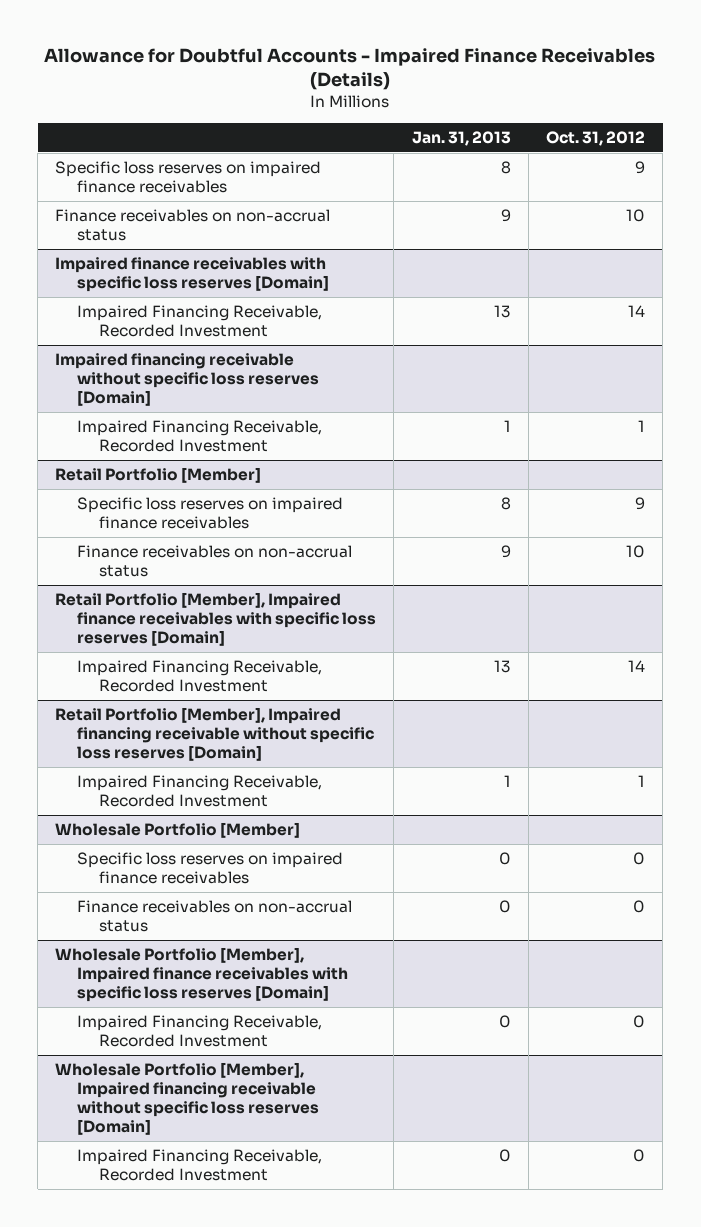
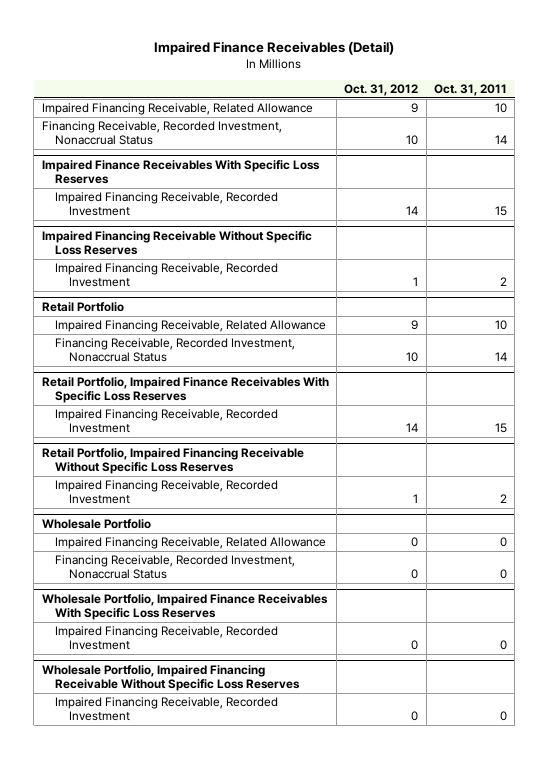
- Allowance for Doubtful Accounts - Impaired Finance Receivables (Details)
+ Impaired Finance Receivables (Detail)
- | Jan. 31, 2013 | Oct. 31, 2012
+ | Oct. 31, 2012 | Oct. 31, 2011
- Specific loss reserves on impaired finance receivables | 8 | 9
- Finance receivables on non-accrual status | 9 | 10
- Impaired finance receivables with specific loss reserves [Domain]
+ Impaired Financing Receivable, Related Allowance | 9 | 10
+ Financing Receivable, Recorded Investment, Nonaccrual Status | 10 | 14
+ Impaired Finance Receivables With Specific Loss Reserves
- Impaired financing receivable without specific loss reserves [Domain]
+ Impaired Financing Receivable Without Specific Loss Reserves
- Retail Portfolio [Member]
- Specific loss reserves on impaired finance receivables | 8 | 9
- Finance receivables on non-accrual status | 9 | 10
- Retail Portfolio [Member], Impaired finance receivables with specific loss reserves [Domain]
+ Retail Portfolio
+ Impaired Financing Receivable, Related Allowance | 9 | 10
+ Financing Receivable, Recorded Investment, Nonaccrual Status | 10 | 14
+ Retail Portfolio, Impaired Finance Receivables With Specific Loss Reserves
- Retail Portfolio [Member], Impaired financing receivable without specific loss reserves [Domain]
+ Retail Portfolio, Impaired Financing Receivable Without Specific Loss Reserves
- Wholesale Portfolio [Member]
- Specific loss reserves on impaired finance receivables | 0 | 0
- Finance receivables on non-accrual status | 0 | 0
- Wholesale Portfolio [Member], Impaired finance receivables with specific loss reserves [Domain]
+ Wholesale Portfolio
+ Impaired Financing Receivable, Related Allowance | 0 | 0
+ Financing Receivable, Recorded Investment, Nonaccrual Status | 0 | 0
+ Wholesale Portfolio, Impaired Finance Receivables With Specific Loss Reserves
- Wholesale Portfolio [Member], Impaired financing receivable without specific loss reserves [Domain]
+ Wholesale Portfolio, Impaired Financing Receivable Without Specific Loss Reserves

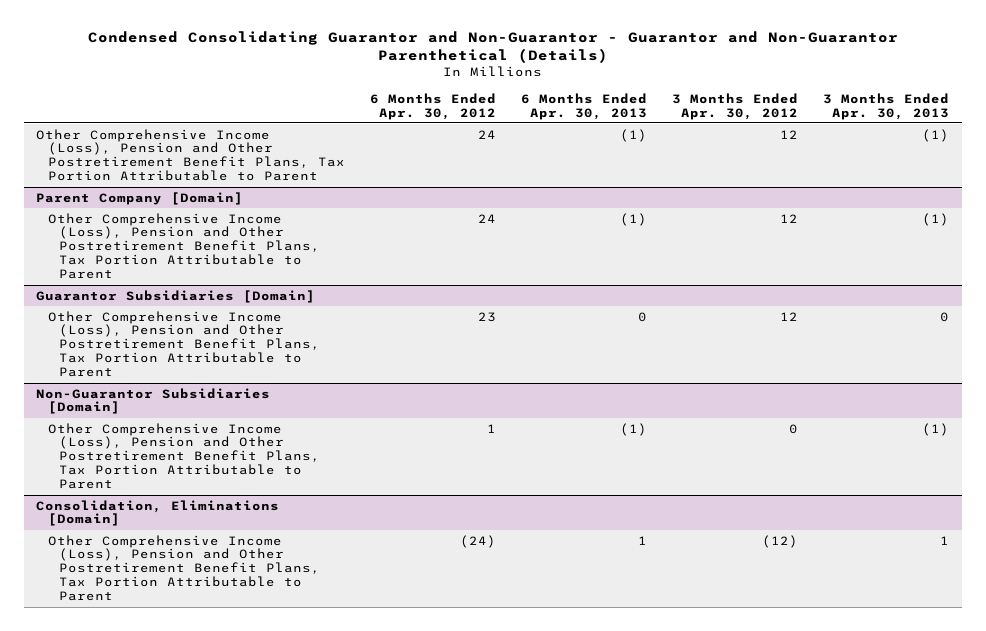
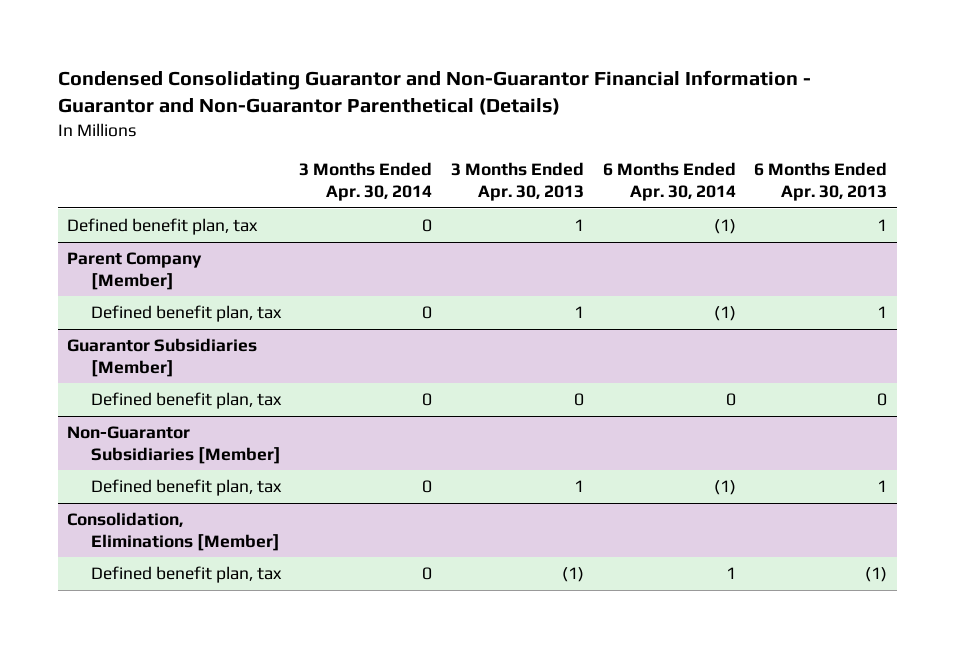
- Condensed Consolidating Guarantor and Non-Guarantor - Guarantor and Non-Guarantor Parenthetical (Details)
+ Condensed Consolidating Guarantor and Non-Guarantor Financial Information - Guarantor and Non-Guarantor Parenthetical (Details)
- | 6 Months Ended Apr. 30, 2012 | 6 Months Ended Apr. 30, 2013 | 3 Months Ended Apr. 30, 2012 | 3 Months Ended Apr. 30, 2013
+ | 3 Months Ended Apr. 30, 2014 | 3 Months Ended Apr. 30, 2013 | 6 Months Ended Apr. 30, 2014 | 6 Months Ended Apr. 30, 2013
- Other Comprehensive Income (Loss), Pension and Other Postretirement Benefit Plans, Tax Portion Attributable to Parent | 24 | (1) | 12 | (1)
- Parent Company [Domain]
- Other Comprehensive Income (Loss), Pension and Other Postretirement Benefit Plans, Tax Portion Attributable to Parent | 24 | (1) | 12 | (1)
- Guarantor Subsidiaries [Domain]
- Other Comprehensive Income (Loss), Pension and Other Postretirement Benefit Plans, Tax Portion Attributable to Parent | 23 | 0 | 12 | 0
- Non-Guarantor Subsidiaries [Domain]
- Other Comprehensive Income (Loss), Pension and Other Postretirement Benefit Plans, Tax Portion Attributable to Parent | 1 | (1) | 0 | (1)
- Consolidation, Eliminations [Domain]
- Other Comprehensive Income (Loss), Pension and Other Postretirement Benefit Plans, Tax Portion Attributable to Parent | (24) | 1 | (12) | 1
+ Defined benefit plan, tax | 0 | 1 | (1) | 1
+ Parent Company [Member]
+ Defined benefit plan, tax | 0 | 1 | (1) | 1
+ Guarantor Subsidiaries [Member]
+ Defined benefit plan, tax | 0 | 0 | 0 | 0
+ Non-Guarantor Subsidiaries [Member]
+ Defined benefit plan, tax | 0 | 1 | (1) | 1
+ Consolidation, Eliminations [Member]
+ Defined benefit plan, tax | 0 | (1) | 1 | (1)

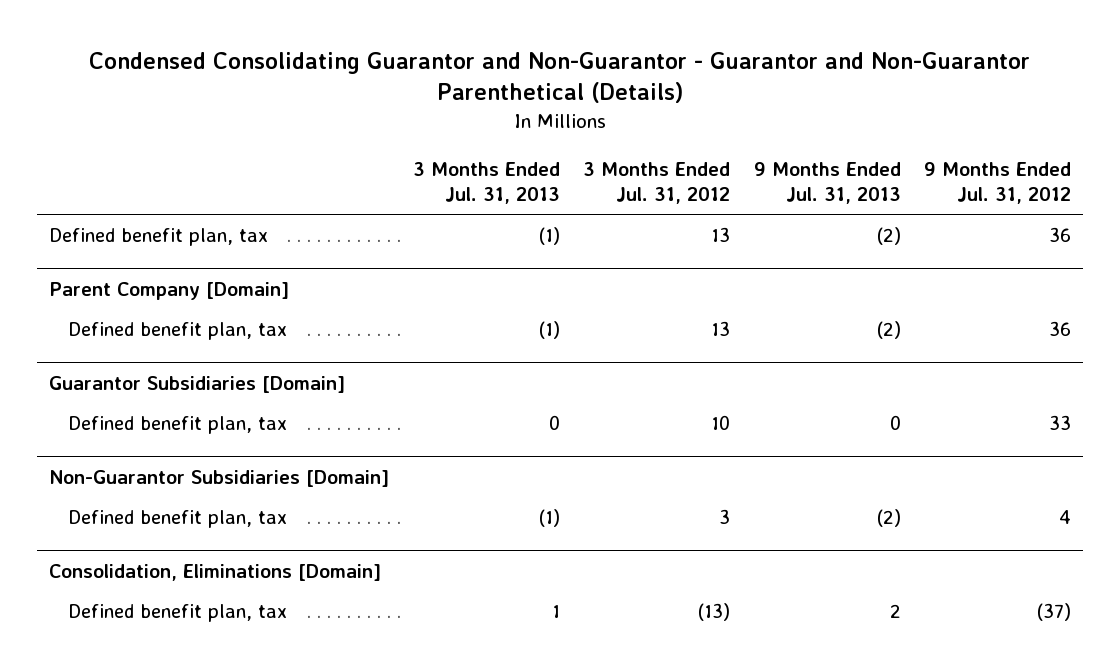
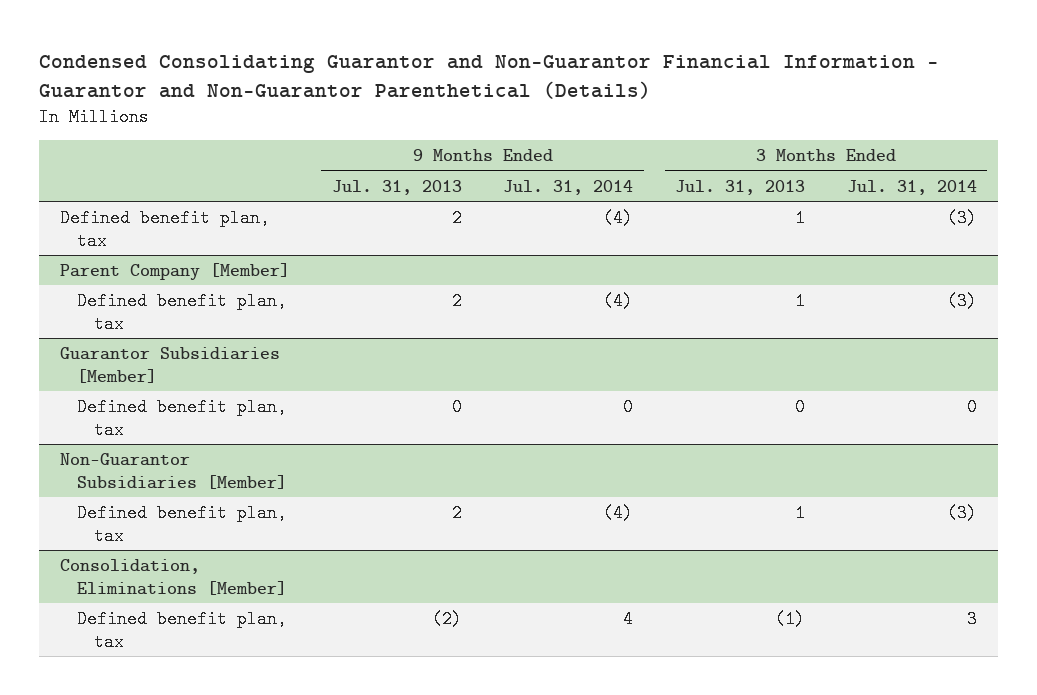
- Condensed Consolidating Guarantor and Non-Guarantor - Guarantor and Non-Guarantor Parenthetical (Details)
+ Condensed Consolidating Guarantor and Non-Guarantor Financial Information - Guarantor and Non-Guarantor Parenthetical (Details)
- | 3 Months Ended Jul. 31, 2013 | 3 Months Ended Jul. 31, 2012 | 9 Months Ended Jul. 31, 2013 | 9 Months Ended Jul. 31, 2012
+ | 9 Months Ended Jul. 31, 2013 | 9 Months Ended Jul. 31, 2014 | 3 Months Ended Jul. 31, 2013 | 3 Months Ended Jul. 31, 2014
- Defined benefit plan, tax | (1) | 13 | (2) | 36
- Parent Company [Domain]
- Defined benefit plan, tax | (1) | 13 | (2) | 36
- Guarantor Subsidiaries [Domain]
+ Defined benefit plan, tax | 2 | (4) | 1 | (3)
+ Parent Company [Member]
+ Defined benefit plan, tax | 2 | (4) | 1 | (3)
+ Guarantor Subsidiaries [Member]
- Non-Guarantor Subsidiaries [Domain]
- Defined benefit plan, tax | (1) | 3 | (2) | 4
- Consolidation, Eliminations [Domain]
+ Non-Guarantor Subsidiaries [Member]
+ Consolidation, Eliminations [Member]
+ Defined benefit plan, tax | (2) | 4 | (1) | 3

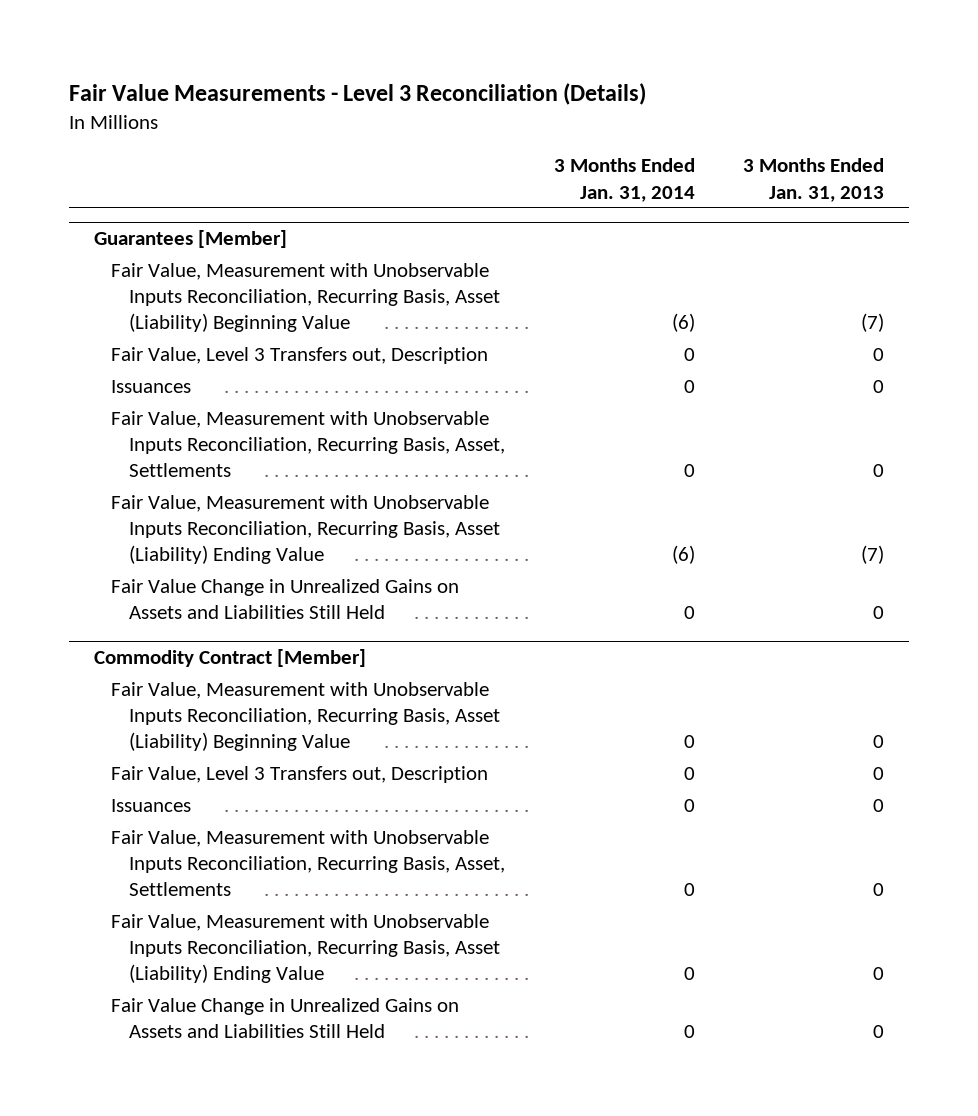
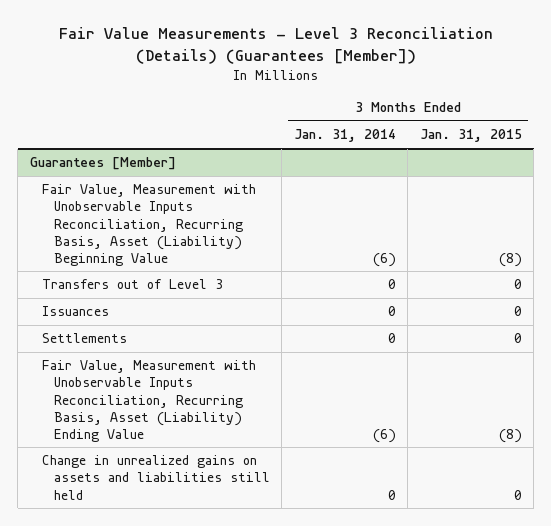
- Fair Value Measurements - Level 3 Reconciliation (Details)
+ Fair Value Measurements - Level 3 Reconciliation (Details) (Guarantees [Member])
- | 3 Months Ended Jan. 31, 2014 | 3 Months Ended Jan. 31, 2013
+ | 3 Months Ended Jan. 31, 2014 | 3 Months Ended Jan. 31, 2015
@ Guarantees [Member]
- Fair Value, Level 3 Transfers out, Description | 0 | 0
+ Transfers out of Level 3 | 0 | 0
- Fair Value, Measurement with Unobservable Inputs Reconciliation, Recurring Basis, Asset, Settlements | 0 | 0
+ Settlements | 0 | 0
- Fair Value Change in Unrealized Gains on Assets and Liabilities Still Held | 0 | 0
- Commodity Contract [Member]
- Fair Value, Measurement with Unobservable Inputs Reconciliation, Recurring Basis, Asset (Liability) Beginning Value | 0 | 0
- Fair Value, Level 3 Transfers out, Description | 0 | 0
- Issuances | 0 | 0
- Fair Value, Measurement with Unobservable Inputs Reconciliation, Recurring Basis, Asset, Settlements | 0 | 0
- Fair Value, Measurement with Unobservable Inputs Reconciliation, Recurring Basis, Asset (Liability) Ending Value | 0 | 0
- Fair Value Change in Unrealized Gains on Assets and Liabilities Still Held | 0 | 0
@ Guarantees [Member]
+ Change in unrealized gains on assets and liabilities still held | 0 | 0

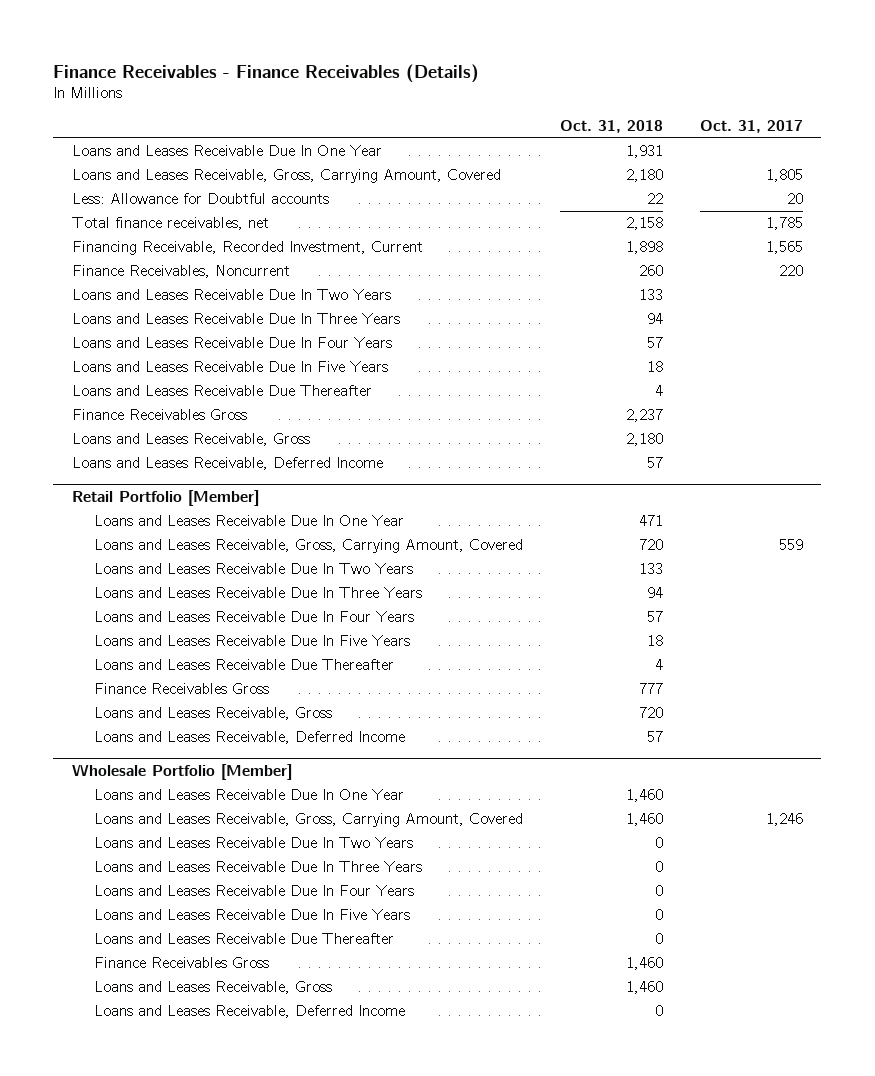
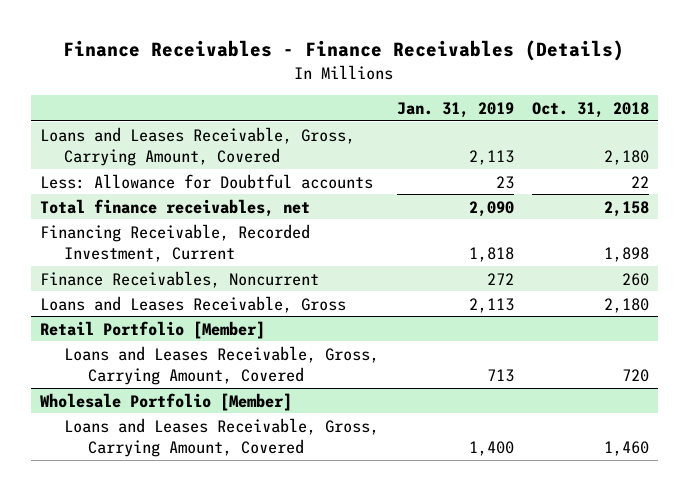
- | Oct. 31, 2018 | Oct. 31, 2017
+ | Jan. 31, 2019 | Oct. 31, 2018
- Loans and Leases Receivable Due In One Year | 1,931 |
- Loans and Leases Receivable Due In Two Years | 133 |
- Loans and Leases Receivable Due In Three Years | 94 |
- Loans and Leases Receivable Due In Four Years | 57 |
- Loans and Leases Receivable Due In Five Years | 18 |
- Loans and Leases Receivable Due Thereafter | 4 |
- Finance Receivables Gross | 2,237 |
- Loans and Leases Receivable, Deferred Income | 57 |
@ Retail Portfolio [Member]
- Loans and Leases Receivable Due In One Year | 471 |
- Loans and Leases Receivable Due In Two Years | 133 |
- Loans and Leases Receivable Due In Three Years | 94 |
- Loans and Leases Receivable Due In Four Years | 57 |
- Loans and Leases Receivable Due In Five Years | 18 |
- Loans and Leases Receivable Due Thereafter | 4 |
- Finance Receivables Gross | 777 |
- Loans and Leases Receivable, Gross | 720 |
- Loans and Leases Receivable, Deferred Income | 57 |
@ Wholesale Portfolio [Member]
- Loans and Leases Receivable Due In One Year | 1,460 |
- Loans and Leases Receivable Due In Two Years | 0 |
- Loans and Leases Receivable Due In Three Years | 0 |
- Loans and Leases Receivable Due In Four Years | 0 |
- Loans and Leases Receivable Due In Five Years | 0 |
- Loans and Leases Receivable Due Thereafter | 0 |
- Finance Receivables Gross | 1,460 |
- Loans and Leases Receivable, Gross | 1,460 |
- Loans and Leases Receivable, Deferred Income | 0 |

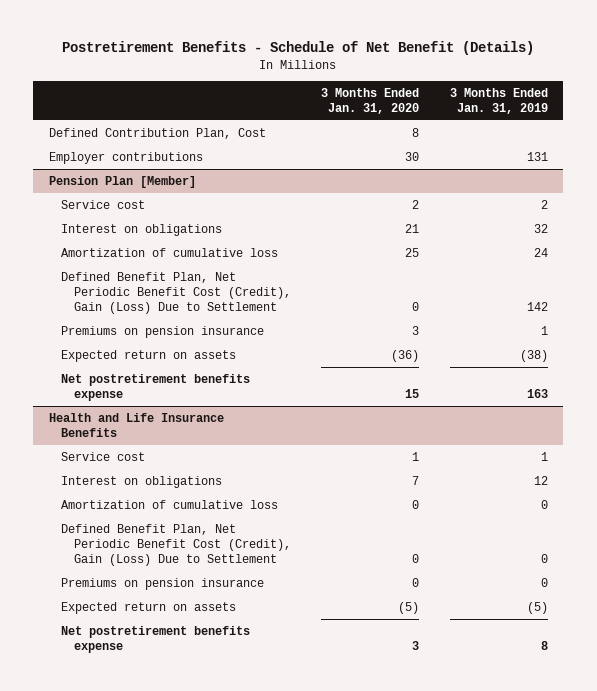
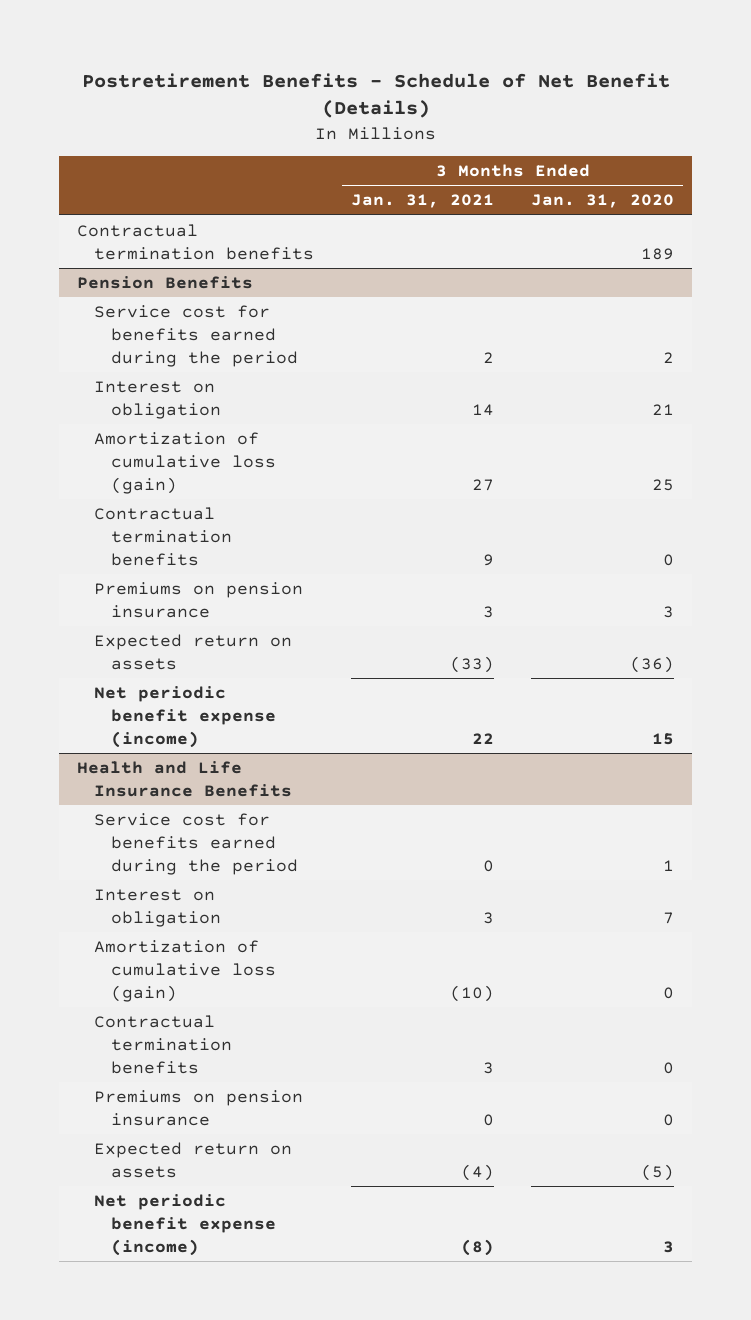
- | 3 Months Ended Jan. 31, 2020 | 3 Months Ended Jan. 31, 2019
+ | 3 Months Ended Jan. 31, 2021 | 3 Months Ended Jan. 31, 2020
- Defined Contribution Plan, Cost | 8 |
- Employer contributions | 30 | 131
- Pension Plan [Member]
- Service cost | 2 | 2
- Interest on obligations | 21 | 32
- Amortization of cumulative loss | 25 | 24
- Defined Benefit Plan, Net Periodic Benefit Cost (Credit), Gain (Loss) Due to Settlement | 0 | 142
+ Contractual termination benefits | | 189
+ Pension Benefits
+ Service cost for benefits earned during the period | 2 | 2
+ Interest on obligation | 14 | 21
+ Amortization of cumulative loss (gain) | 27 | 25
+ Contractual termination benefits | 9 | 0
- Net postretirement benefits expense | 15 | 163
+ Net periodic benefit expense (income) | 22 | 15
@ Health and Life Insurance Benefits
- Service cost | 1 | 1
- Interest on obligations | 7 | 12
- Amortization of cumulative loss | 0 | 0
- Defined Benefit Plan, Net Periodic Benefit Cost (Credit), Gain (Loss) Due to Settlement | 0 | 0
+ Service cost for benefits earned during the period | 0 | 1
+ Interest on obligation | 3 | 7
+ Amortization of cumulative loss (gain) | (10) | 0
+ Contractual termination benefits | 3 | 0
- Net postretirement benefits expense | 3 | 8
+ Net periodic benefit expense (income) | (8) | 3

